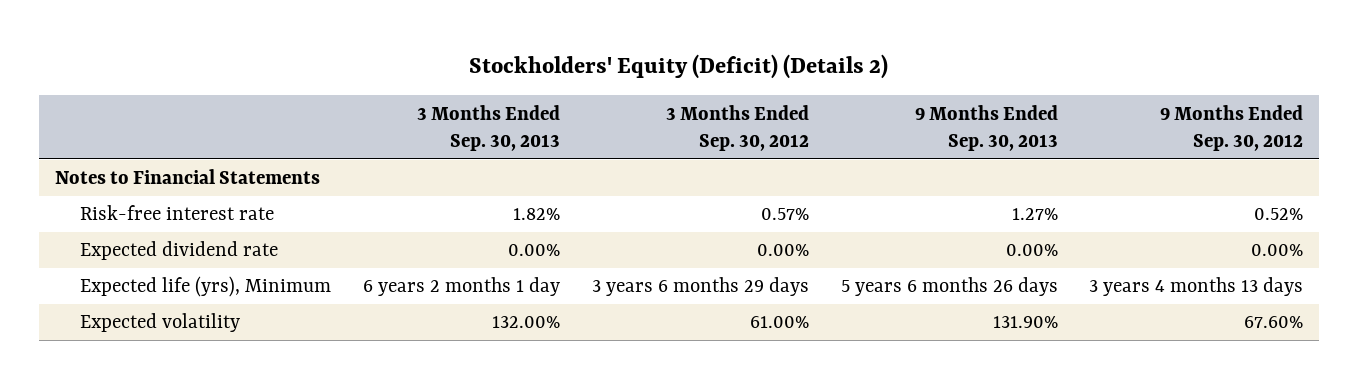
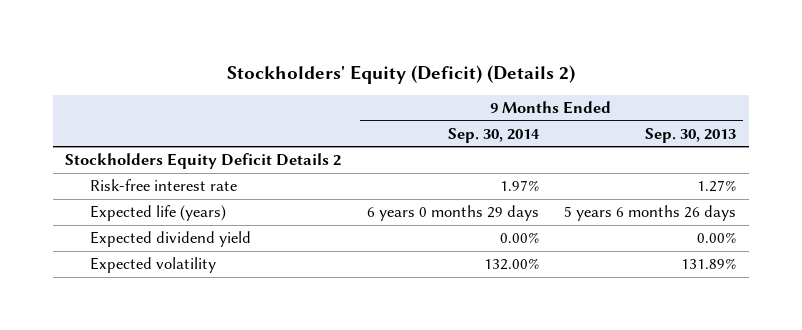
- | 3 Months Ended Sep. 30, 2013 | 3 Months Ended Sep. 30, 2012 | 9 Months Ended Sep. 30, 2013 | 9 Months Ended Sep. 30, 2012
+ | 9 Months Ended Sep. 30, 2014 | 9 Months Ended Sep. 30, 2013
- Notes to Financial Statements
+ Stockholders Equity Deficit Details 2
- Expected dividend rate | 0.00% | 0.00% | 0.00% | 0.00%
- Expected life (yrs), Minimum | 6 years 2 months 1 day | 3 years 6 months 29 days | 5 years 6 months 26 days | 3 years 4 months 13 days
- Expected volatility | 132.00% | 61.00% | 131.90% | 67.60%
+ Expected life (years) | 6 years 0 months 29 days | 5 years 6 months 26 days
+ Expected dividend yield | 0.00% | 0.00%
+ Expected volatility | 132.00% | 131.89%

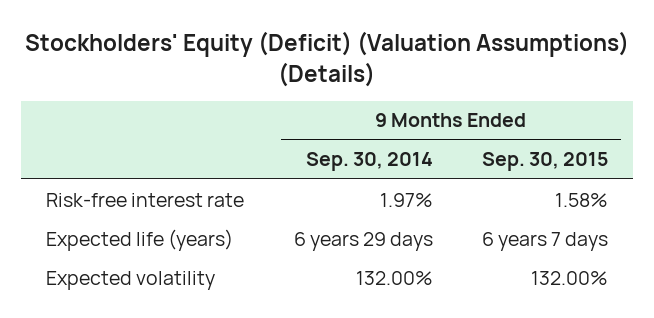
- Stockholders' Equity (Deficit) (Details 2)
+ Stockholders' Equity (Deficit) (Valuation Assumptions) (Details)
- | 9 Months Ended Sep. 30, 2014 | 9 Months Ended Sep. 30, 2013
+ | 9 Months Ended Sep. 30, 2014 | 9 Months Ended Sep. 30, 2015
- Stockholders Equity Deficit Details 2
- Expected life (years) | 6 years 0 months 29 days | 5 years 6 months 26 days
- Expected dividend yield | 0.00% | 0.00%
+ Expected life (years) | 6 years 29 days | 6 years 7 days

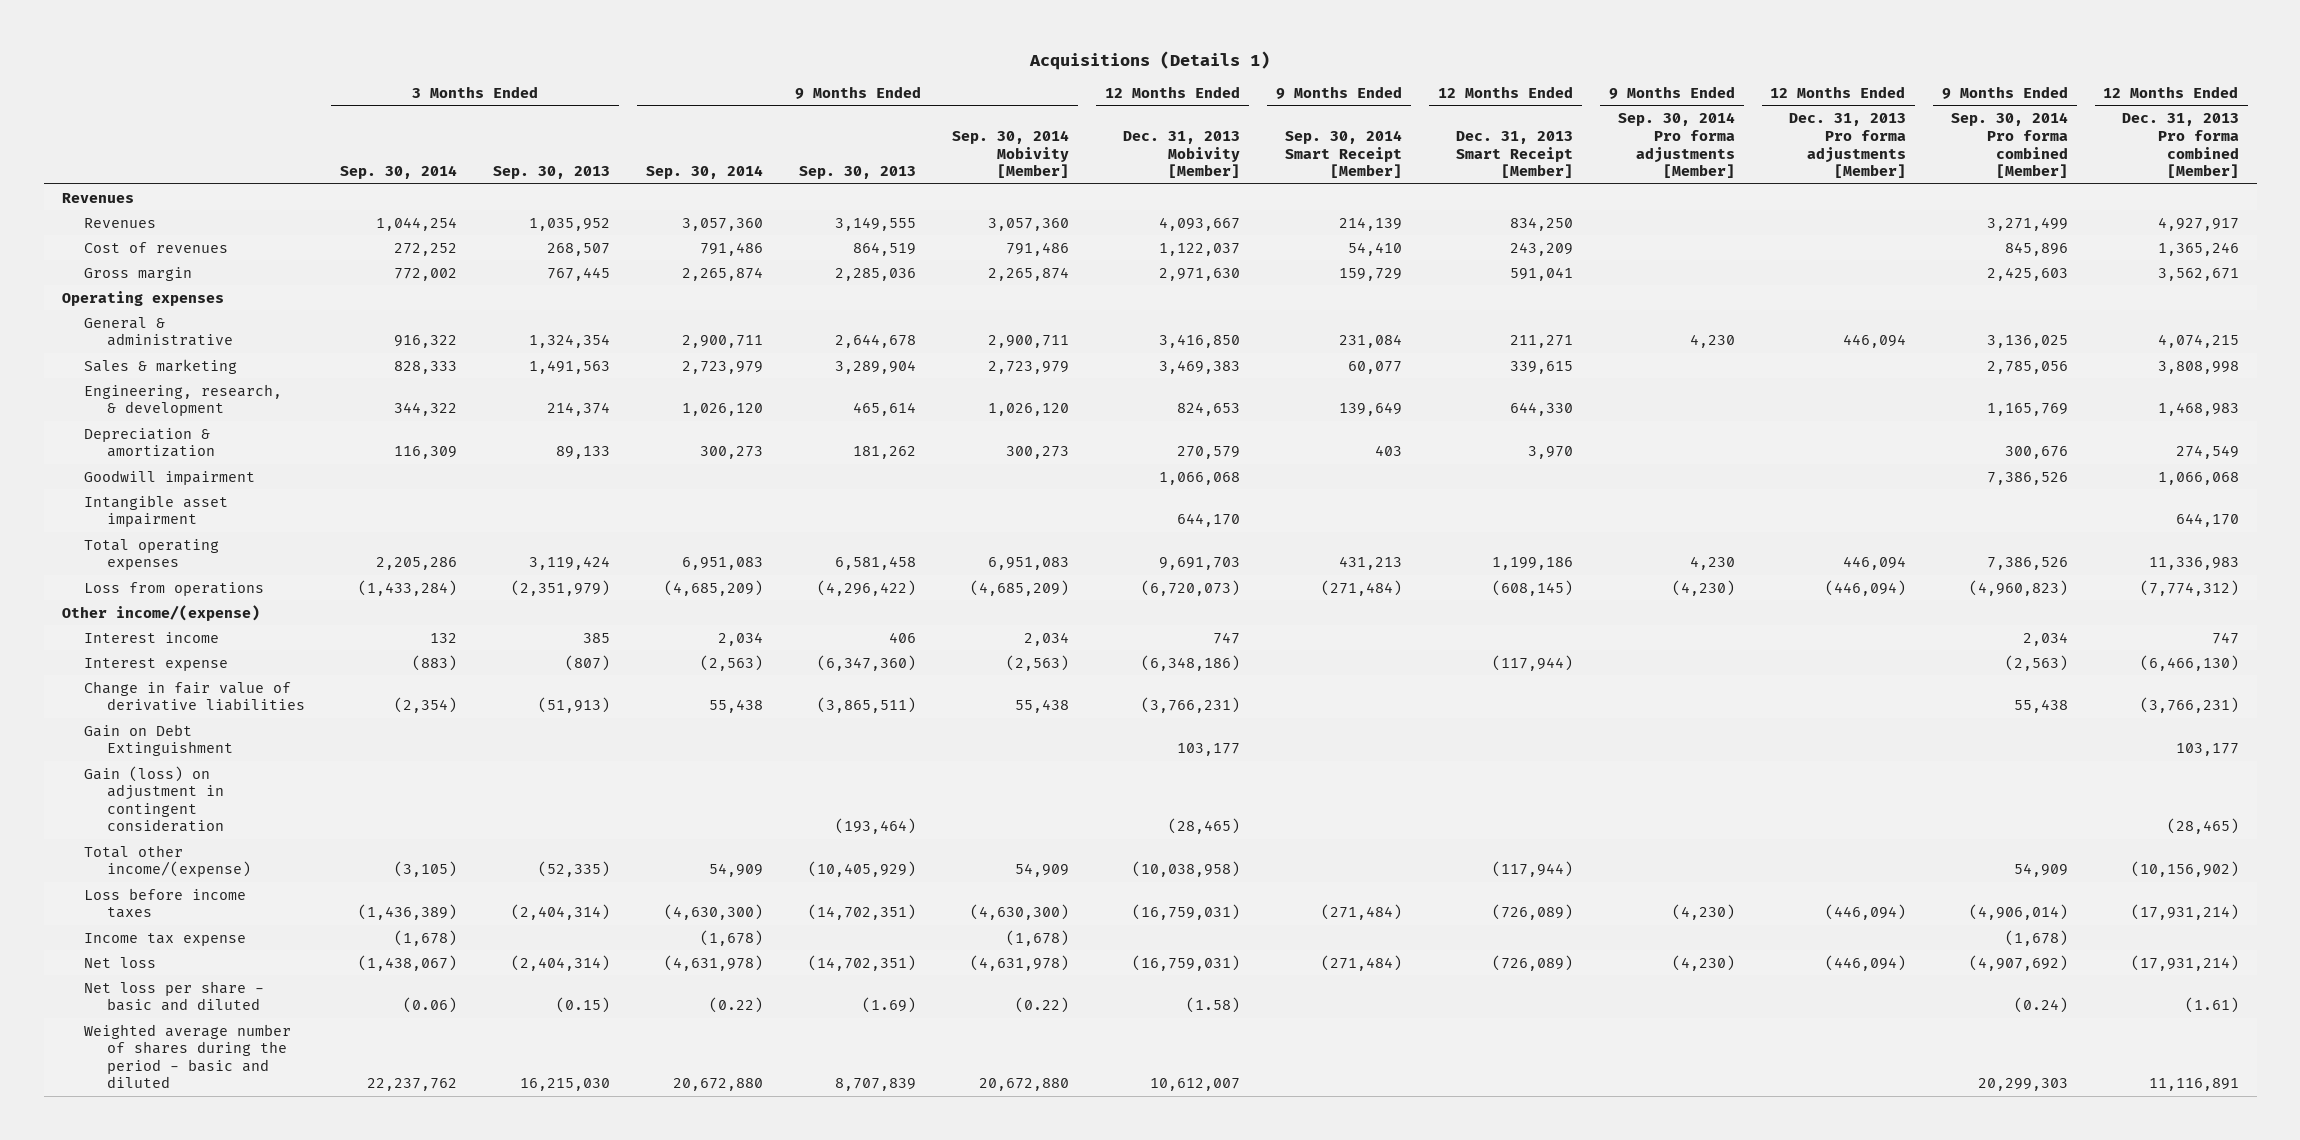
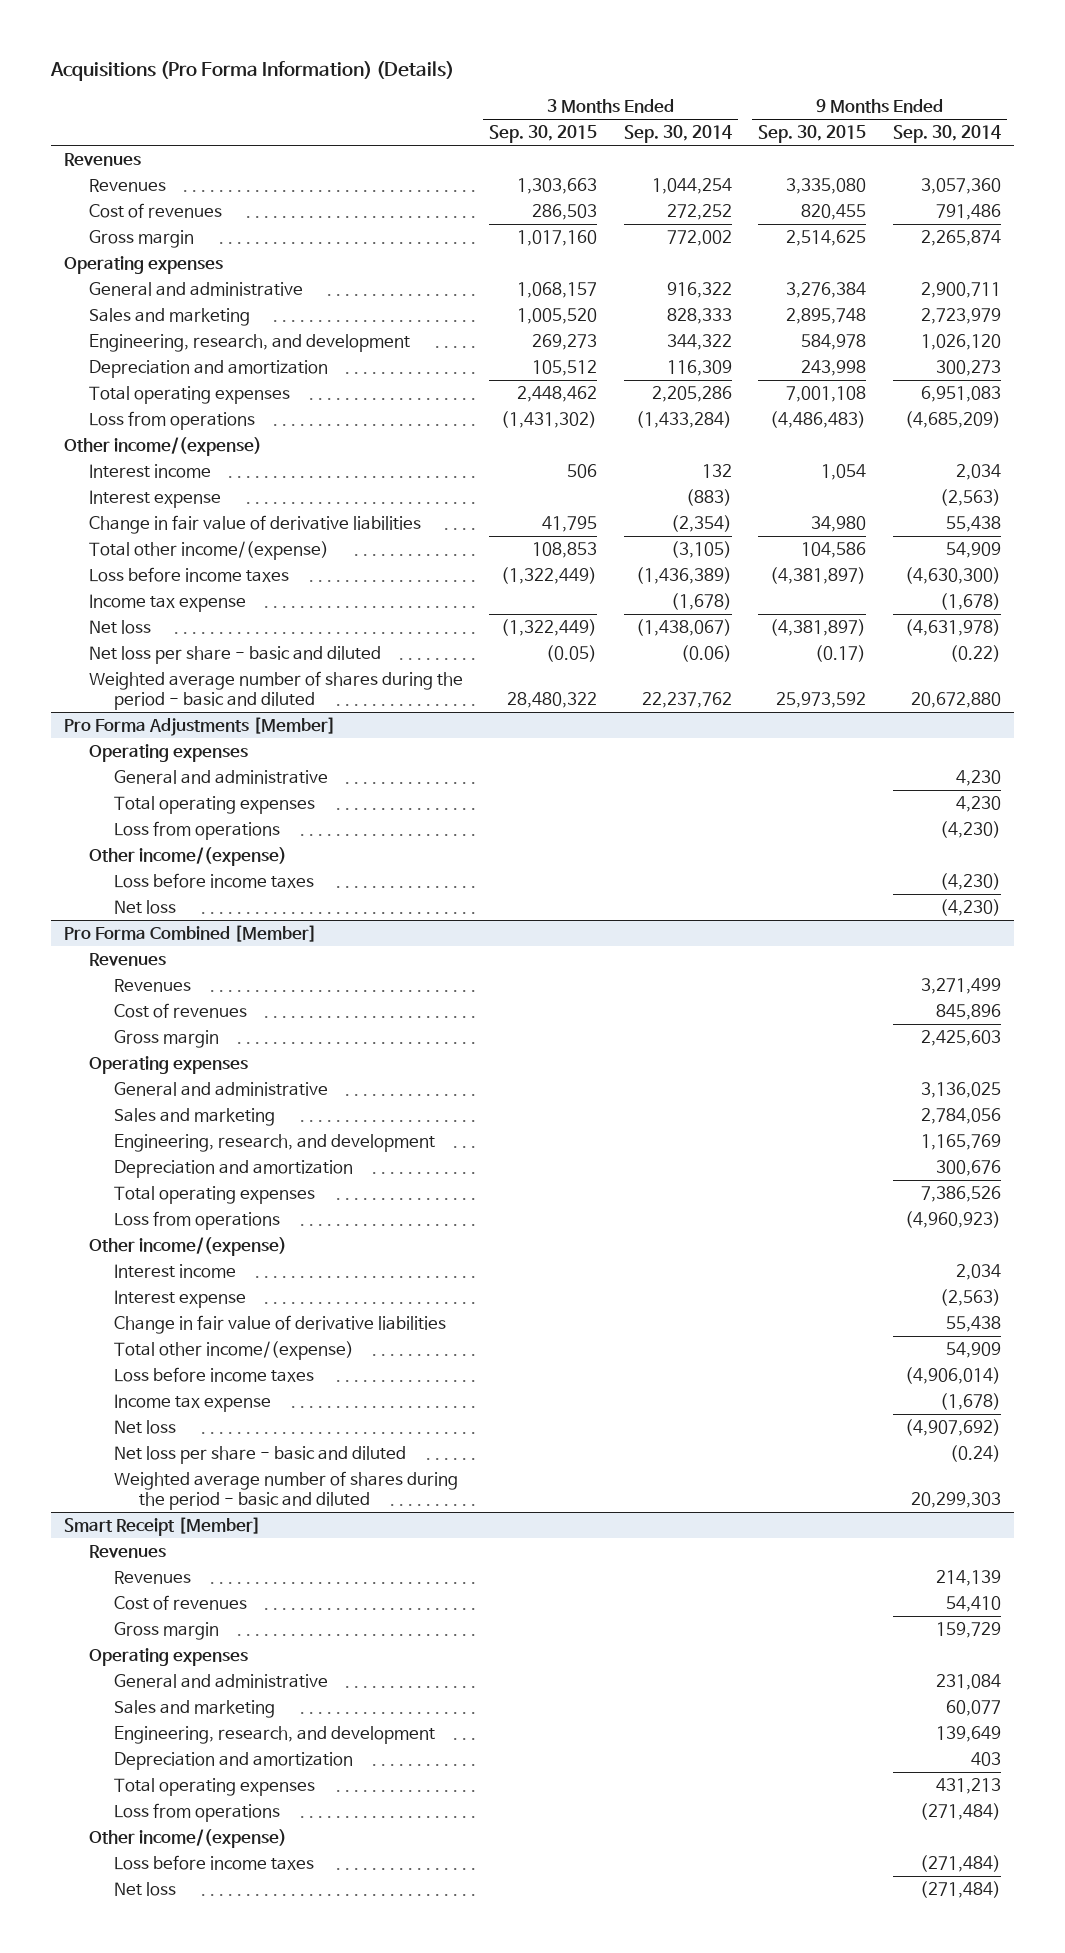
- Acquisitions (Details 1)
+ Acquisitions (Pro Forma Information) (Details)
- | 3 Months Ended Sep. 30, 2014 | 3 Months Ended Sep. 30, 2013 | 9 Months Ended Sep. 30, 2014 | 9 Months Ended Sep. 30, 2013 | 9 Months Ended Sep. 30, 2014 Mobivity [Member] | 12 Months Ended Dec. 31, 2013 Mobivity [Member] | 9 Months Ended Sep. 30, 2014 Smart Receipt [Member] | 12 Months Ended Dec. 31, 2013 Smart Receipt [Member] | 9 Months Ended Sep. 30, 2014 Pro forma adjustments [Member] | 12 Months Ended Dec. 31, 2013 Pro forma adjustments [Member] | 9 Months Ended Sep. 30, 2014 Pro forma combined [Member] | 12 Months Ended Dec. 31, 2013 Pro forma combined [Member]
+ | 3 Months Ended Sep. 30, 2015 | 3 Months Ended Sep. 30, 2014 | 9 Months Ended Sep. 30, 2015 | 9 Months Ended Sep. 30, 2014
- General & administrative | 916,322 | 1,324,354 | 2,900,711 | 2,644,678 | 2,900,711 | 3,416,850 | 231,084 | 211,271 | 4,230 | 446,094 | 3,136,025 | 4,074,215
- Sales & marketing | 828,333 | 1,491,563 | 2,723,979 | 3,289,904 | 2,723,979 | 3,469,383 | 60,077 | 339,615 | | | 2,785,056 | 3,808,998
- Engineering, research, & development | 344,322 | 214,374 | 1,026,120 | 465,614 | 1,026,120 | 824,653 | 139,649 | 644,330 | | | 1,165,769 | 1,468,983
- Depreciation & amortization | 116,309 | 89,133 | 300,273 | 181,262 | 300,273 | 270,579 | 403 | 3,970 | | | 300,676 | 274,549
- Goodwill impairment | | | | | | 1,066,068 | | | | | 7,386,526 | 1,066,068
- Intangible asset impairment | | | | | | 644,170 | | | | | | 644,170
+ General and administrative | 1,068,157 | 916,322 | 3,276,384 | 2,900,711
+ Sales and marketing | 1,005,520 | 828,333 | 2,895,748 | 2,723,979
+ Engineering, research, and development | 269,273 | 344,322 | 584,978 | 1,026,120
+ Depreciation and amortization | 105,512 | 116,309 | 243,998 | 300,273
- Gain on Debt Extinguishment | | | | | | 103,177 | | | | | | 103,177
- Gain (loss) on adjustment in contingent consideration | | | | (193,464) | | (28,465) | | | | | | (28,465)
+ Pro Forma Adjustments [Member]
+ Operating expenses
+ General and administrative | | | | 4,230
+ Total operating expenses | | | | 4,230
+ Loss from operations | | | | (4,230)
+ Other income/(expense)
+ Loss before income taxes | | | | (4,230)
+ Net loss | | | | (4,230)
+ Pro Forma Combined [Member]
+ Revenues
+ Revenues | | | | 3,271,499
+ Cost of revenues | | | | 845,896
+ Gross margin | | | | 2,425,603
+ Operating expenses
+ General and administrative | | | | 3,136,025
+ Sales and marketing | | | | 2,784,056
+ Engineering, research, and development | | | | 1,165,769
+ Depreciation and amortization | | | | 300,676
+ Total operating expenses | | | | 7,386,526
+ Loss from operations | | | | (4,960,923)
+ Other income/(expense)
+ Interest income | | | | 2,034
+ Interest expense | | | | (2,563)
+ Change in fair value of derivative liabilities | | | | 55,438
+ Total other income/(expense) | | | | 54,909
+ Loss before income taxes | | | | (4,906,014)
+ Income tax expense | | | | (1,678)
+ Net loss | | | | (4,907,692)
+ Net loss per share - basic and diluted | | | | (0.24)
+ Weighted average number of shares during the period - basic and diluted | | | | 20,299,303
+ Smart Receipt [Member]
+ Revenues
+ Revenues | | | | 214,139
+ Cost of revenues | | | | 54,410
+ Gross margin | | | | 159,729
+ Operating expenses
+ General and administrative | | | | 231,084
+ Sales and marketing | | | | 60,077
+ Engineering, research, and development | | | | 139,649
+ Depreciation and amortization | | | | 403
+ Total operating expenses | | | | 431,213
+ Loss from operations | | | | (271,484)
+ Other income/(expense)
+ Loss before income taxes | | | | (271,484)
+ Net loss | | | | (271,484)

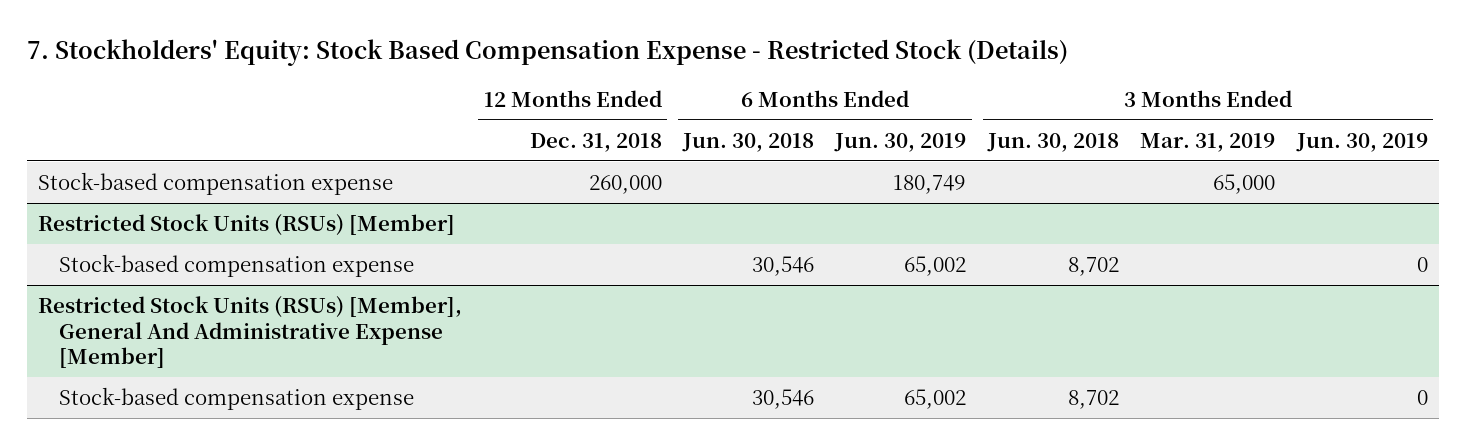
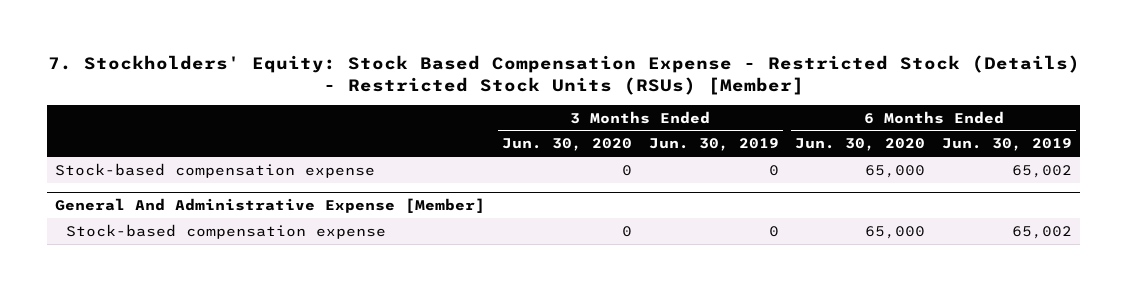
- 7. Stockholders' Equity: Stock Based Compensation Expense - Restricted Stock (Details)
+ 7. Stockholders' Equity: Stock Based Compensation Expense - Restricted Stock (Details) - Restricted Stock Units (RSUs) [Member]
- | 12 Months Ended Dec. 31, 2018 | 6 Months Ended Jun. 30, 2018 | 6 Months Ended Jun. 30, 2019 | 3 Months Ended Jun. 30, 2018 | 3 Months Ended Mar. 31, 2019 | 3 Months Ended Jun. 30, 2019
+ | 3 Months Ended Jun. 30, 2020 | 3 Months Ended Jun. 30, 2019 | 6 Months Ended Jun. 30, 2020 | 6 Months Ended Jun. 30, 2019
- Stock-based compensation expense | 260,000 | | 180,749 | | 65,000 |
- Restricted Stock Units (RSUs) [Member]
- Restricted Stock Units (RSUs) [Member], General And Administrative Expense [Member]
+ General And Administrative Expense [Member]

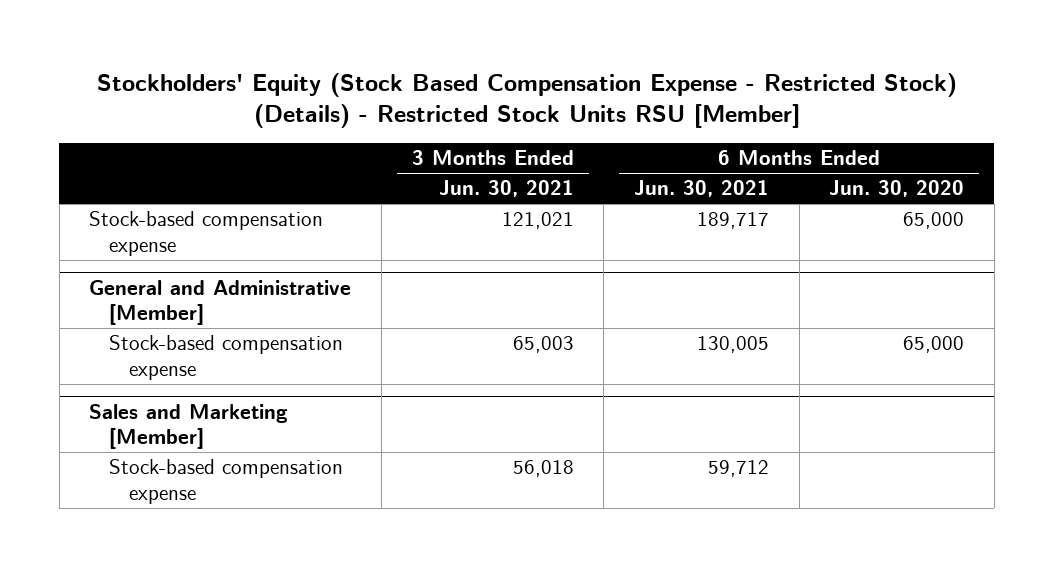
- 7. Stockholders' Equity: Stock Based Compensation Expense - Restricted Stock (Details) - Restricted Stock Units (RSUs) [Member]
+ Stockholders' Equity (Stock Based Compensation Expense - Restricted Stock) (Details) - Restricted Stock Units RSU [Member]
- | 3 Months Ended Jun. 30, 2020 | 3 Months Ended Jun. 30, 2019 | 6 Months Ended Jun. 30, 2020 | 6 Months Ended Jun. 30, 2019
+ | 3 Months Ended Jun. 30, 2021 | 6 Months Ended Jun. 30, 2021 | 6 Months Ended Jun. 30, 2020
- General And Administrative Expense [Member]
+ General and Administrative [Member]
+ Sales and Marketing [Member]
+ Stock-based compensation expense | 56,018 | 59,712 |

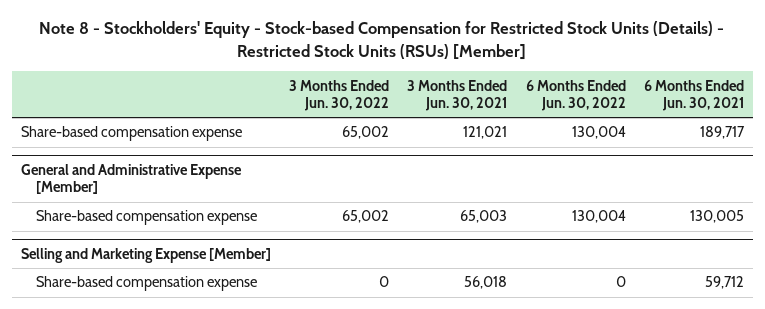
- Stockholders' Equity (Stock Based Compensation Expense - Restricted Stock) (Details) - Restricted Stock Units RSU [Member]
+ Note 8 - Stockholders' Equity - Stock-based Compensation for Restricted Stock Units (Details) - Restricted Stock Units (RSUs) [Member]
- | 3 Months Ended Jun. 30, 2021 | 6 Months Ended Jun. 30, 2021 | 6 Months Ended Jun. 30, 2020
+ | 3 Months Ended Jun. 30, 2022 | 3 Months Ended Jun. 30, 2021 | 6 Months Ended Jun. 30, 2022 | 6 Months Ended Jun. 30, 2021
- Stock-based compensation expense | 121,021 | 189,717 | 65,000
- General and Administrative [Member]
- Stock-based compensation expense | 65,003 | 130,005 | 65,000
- Sales and Marketing [Member]
- Stock-based compensation expense | 56,018 | 59,712 |
+ Share-based compensation expense | 65,002 | 121,021 | 130,004 | 189,717
+ General and Administrative Expense [Member]
+ Share-based compensation expense | 65,002 | 65,003 | 130,004 | 130,005
+ Selling and Marketing Expense [Member]
+ Share-based compensation expense | 0 | 56,018 | 0 | 59,712

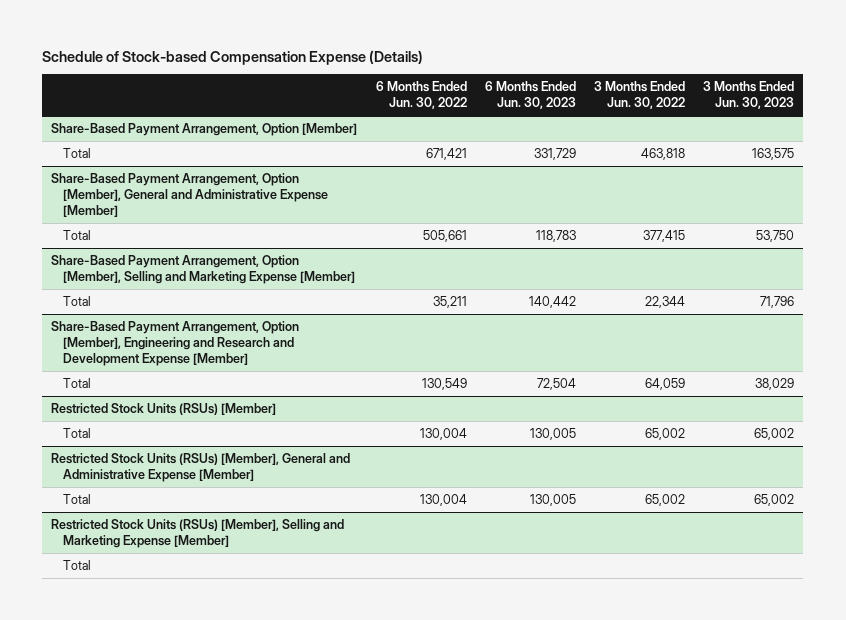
- Note 8 - Stockholders' Equity - Stock-based Compensation for Restricted Stock Units (Details) - Restricted Stock Units (RSUs) [Member]
+ Schedule of Stock-based Compensation Expense (Details)
- | 3 Months Ended Jun. 30, 2022 | 3 Months Ended Jun. 30, 2021 | 6 Months Ended Jun. 30, 2022 | 6 Months Ended Jun. 30, 2021
+ | 6 Months Ended Jun. 30, 2022 | 6 Months Ended Jun. 30, 2023 | 3 Months Ended Jun. 30, 2022 | 3 Months Ended Jun. 30, 2023
- Share-based compensation expense | 65,002 | 121,021 | 130,004 | 189,717
- General and Administrative Expense [Member]
- Share-based compensation expense | 65,002 | 65,003 | 130,004 | 130,005
- Selling and Marketing Expense [Member]
- Share-based compensation expense | 0 | 56,018 | 0 | 59,712
+ Share-Based Payment Arrangement, Option [Member]
+ Total | 671,421 | 331,729 | 463,818 | 163,575
+ Share-Based Payment Arrangement, Option [Member], General and Administrative Expense [Member]
+ Total | 505,661 | 118,783 | 377,415 | 53,750
+ Share-Based Payment Arrangement, Option [Member], Selling and Marketing Expense [Member]
+ Total | 35,211 | 140,442 | 22,344 | 71,796
+ Share-Based Payment Arrangement, Option [Member], Engineering and Research and Development Expense [Member]
+ Total | 130,549 | 72,504 | 64,059 | 38,029
+ Restricted Stock Units (RSUs) [Member]
+ Total | 130,004 | 130,005 | 65,002 | 65,002
+ Restricted Stock Units (RSUs) [Member], General and Administrative Expense [Member]
+ Total | 130,004 | 130,005 | 65,002 | 65,002
+ Restricted Stock Units (RSUs) [Member], Selling and Marketing Expense [Member]
+ Total

